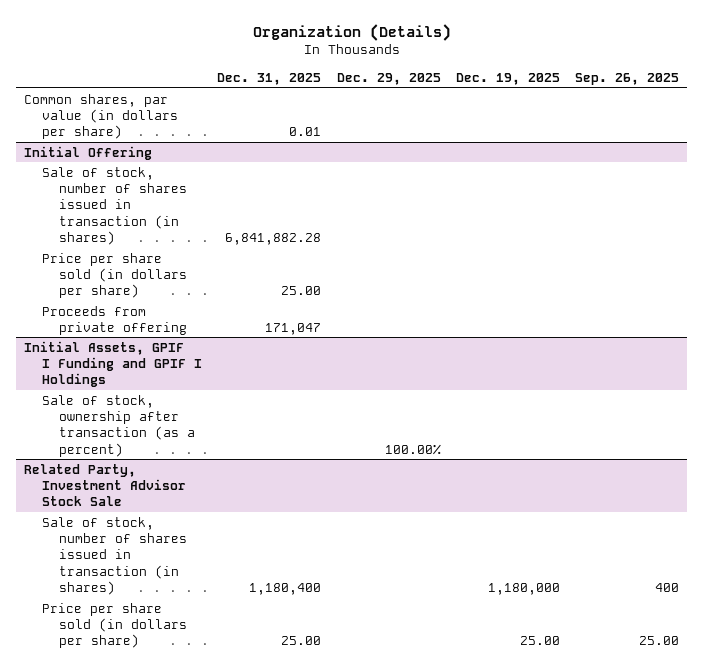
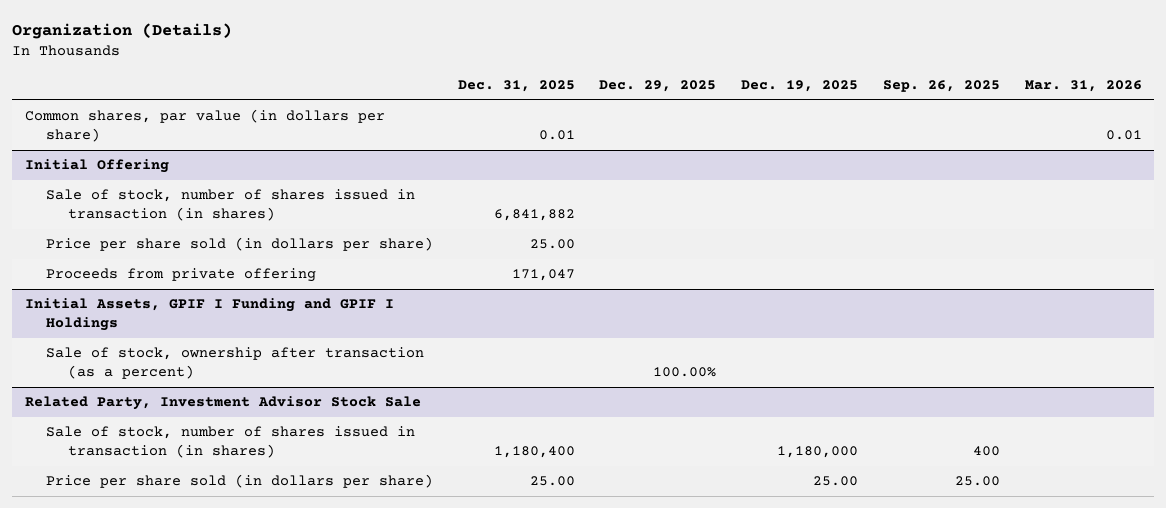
- | Dec. 31, 2025 | Dec. 29, 2025 | Dec. 19, 2025 | Sep. 26, 2025
+ | Dec. 31, 2025 | Dec. 29, 2025 | Dec. 19, 2025 | Sep. 26, 2025 | Mar. 31, 2026
@ Initial Offering
- Sale of stock, number of shares issued in transaction (in shares) | 6,841,882.28 | | |
+ Sale of stock, number of shares issued in transaction (in shares) | 6,841,882 | | | |

